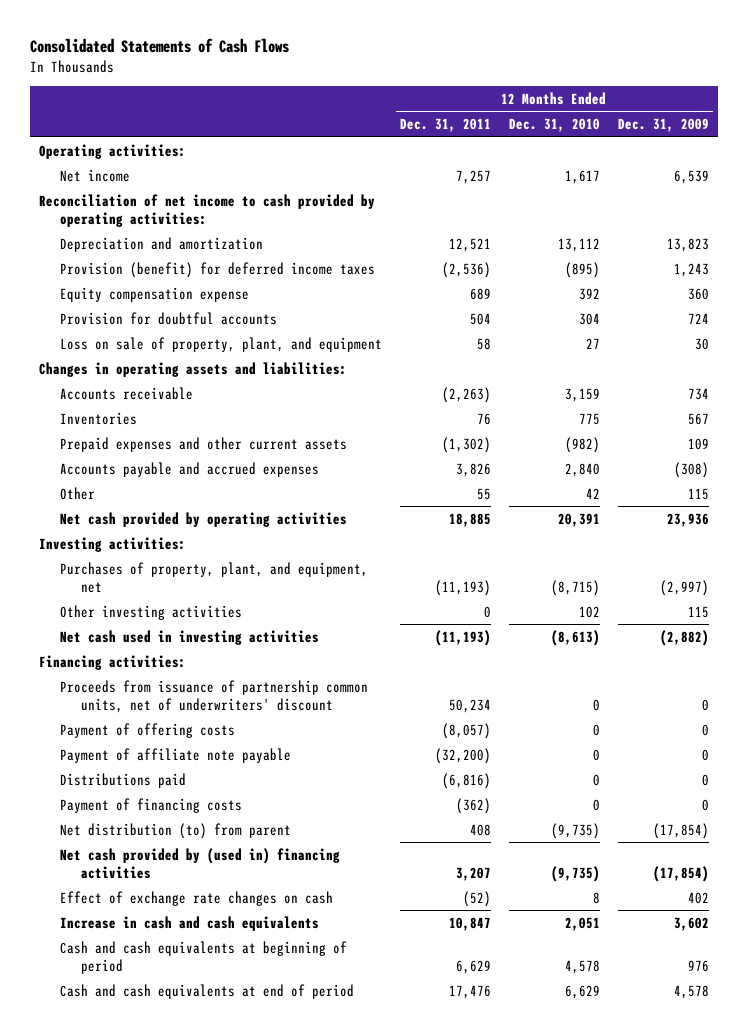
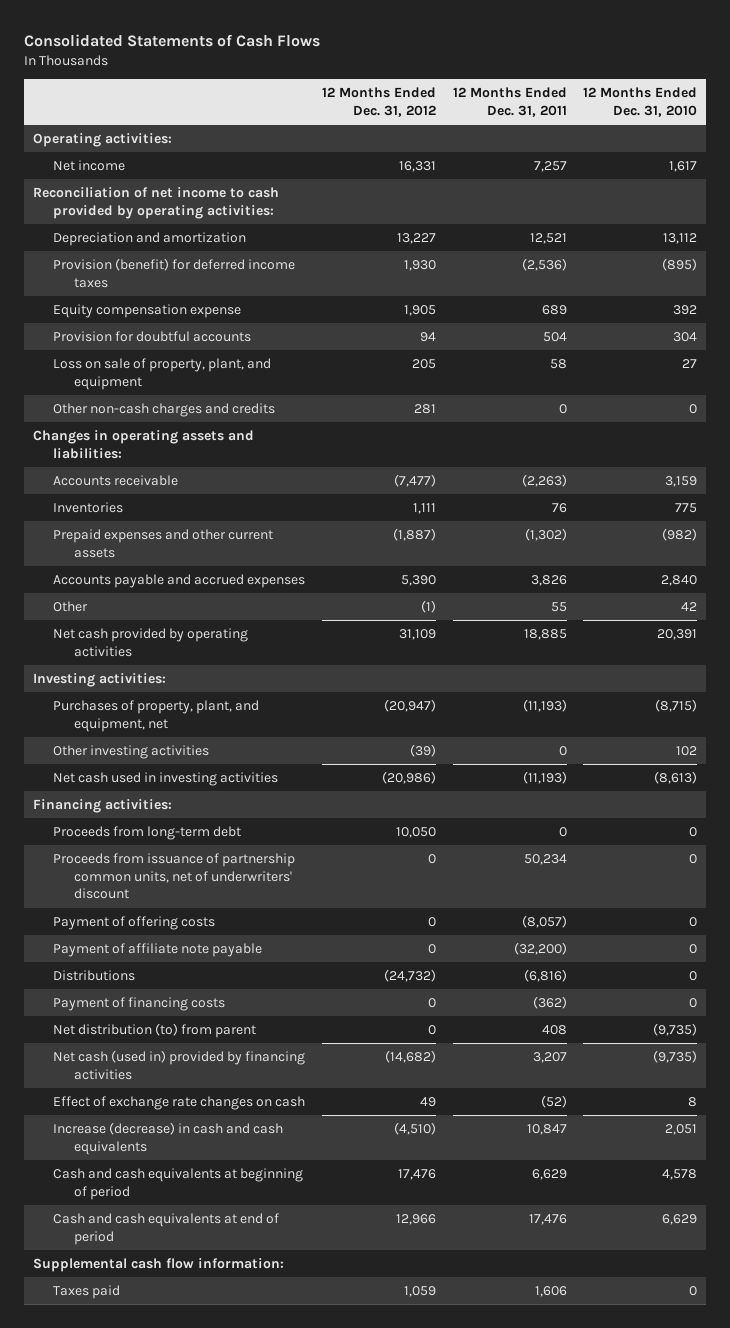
- | 12 Months Ended Dec. 31, 2011 | 12 Months Ended Dec. 31, 2010 | 12 Months Ended Dec. 31, 2009
+ | 12 Months Ended Dec. 31, 2012 | 12 Months Ended Dec. 31, 2011 | 12 Months Ended Dec. 31, 2010
+ Other non-cash charges and credits | 281 | 0 | 0
+ Proceeds from long-term debt | 10,050 | 0 | 0
- Distributions paid | (6,816) | 0 | 0
+ Distributions | (24,732) | (6,816) | 0
- Net cash provided by (used in) financing activities | 3,207 | (9,735) | (17,854)
+ Net cash (used in) provided by financing activities | (14,682) | 3,207 | (9,735)
- Increase in cash and cash equivalents | 10,847 | 2,051 | 3,602
+ Increase (decrease) in cash and cash equivalents | (4,510) | 10,847 | 2,051
+ Supplemental cash flow information:
+ Taxes paid | 1,059 | 1,606 | 0

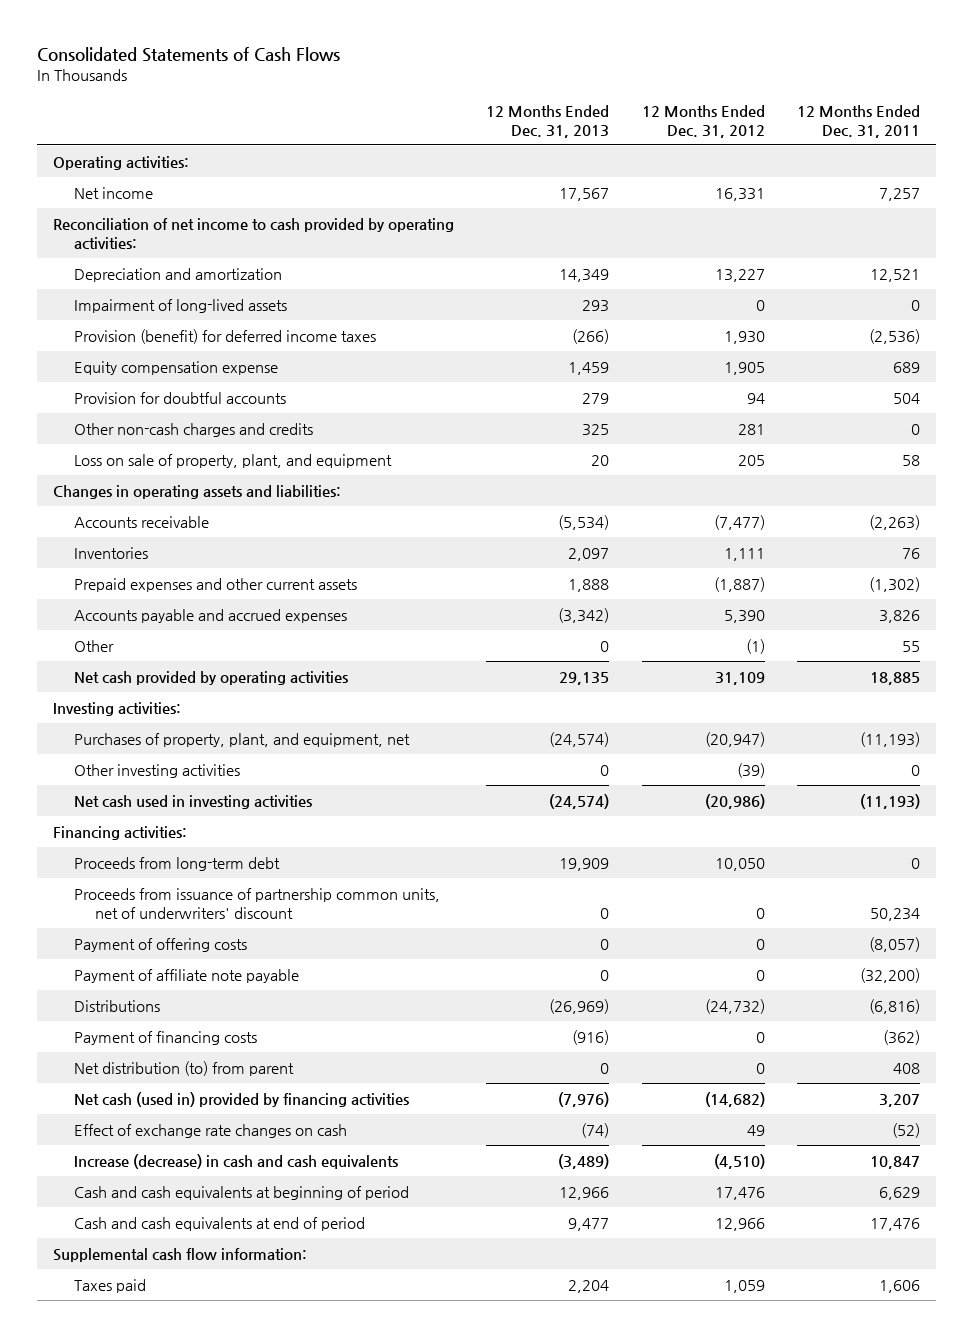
- | 12 Months Ended Dec. 31, 2012 | 12 Months Ended Dec. 31, 2011 | 12 Months Ended Dec. 31, 2010
+ | 12 Months Ended Dec. 31, 2013 | 12 Months Ended Dec. 31, 2012 | 12 Months Ended Dec. 31, 2011
+ Impairment of long-lived assets | 293 | 0 | 0
moved down: Loss on sale of property, plant, and equipment | 20 | 205 | 58

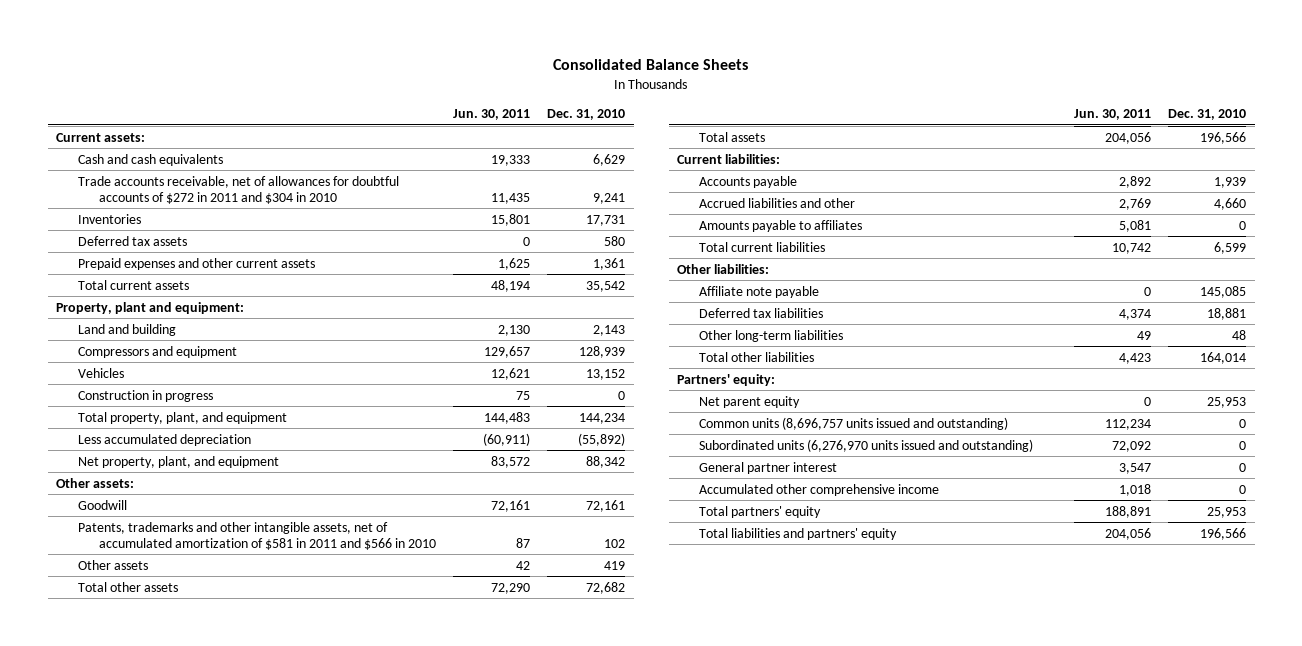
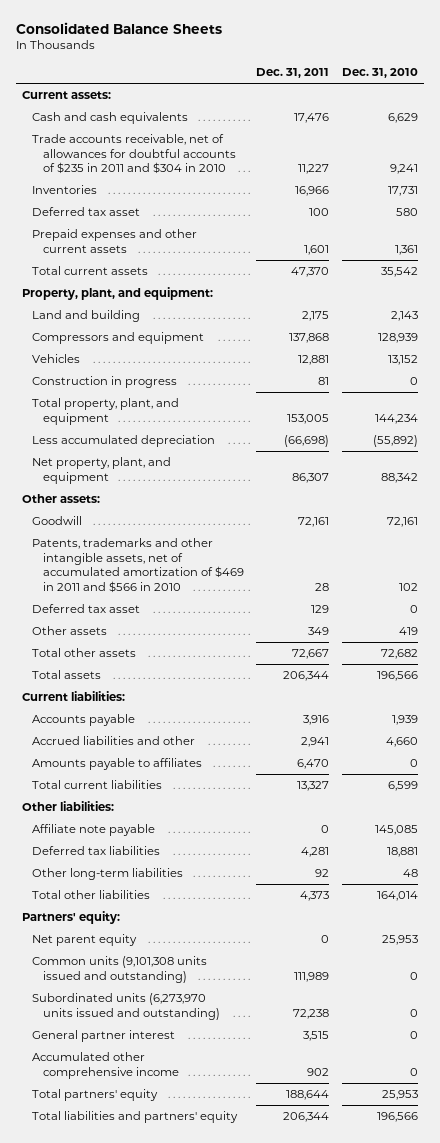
- | Jun. 30, 2011 | Dec. 31, 2010
+ | Dec. 31, 2011 | Dec. 31, 2010
- Trade accounts receivable, net of allowances for doubtful accounts of $272 in 2011 and $304 in 2010 | 11,435 | 9,241
+ Trade accounts receivable, net of allowances for doubtful accounts of $235 in 2011 and $304 in 2010 | 11,227 | 9,241
- Deferred tax assets | 0 | 580
+ Deferred tax asset | 100 | 580
- Property, plant and equipment:
+ Property, plant, and equipment:
- Patents, trademarks and other intangible assets, net of accumulated amortization of $581 in 2011 and $566 in 2010 | 87 | 102
+ Patents, trademarks and other intangible assets, net of accumulated amortization of $469 in 2011 and $566 in 2010 | 28 | 102
+ Deferred tax asset | 129 | 0
- Common units (8,696,757 units issued and outstanding) | 112,234 | 0
- Subordinated units (6,276,970 units issued and outstanding) | 72,092 | 0
+ Common units (9,101,308 units issued and outstanding) | 111,989 | 0
+ Subordinated units (6,273,970 units issued and outstanding) | 72,238 | 0

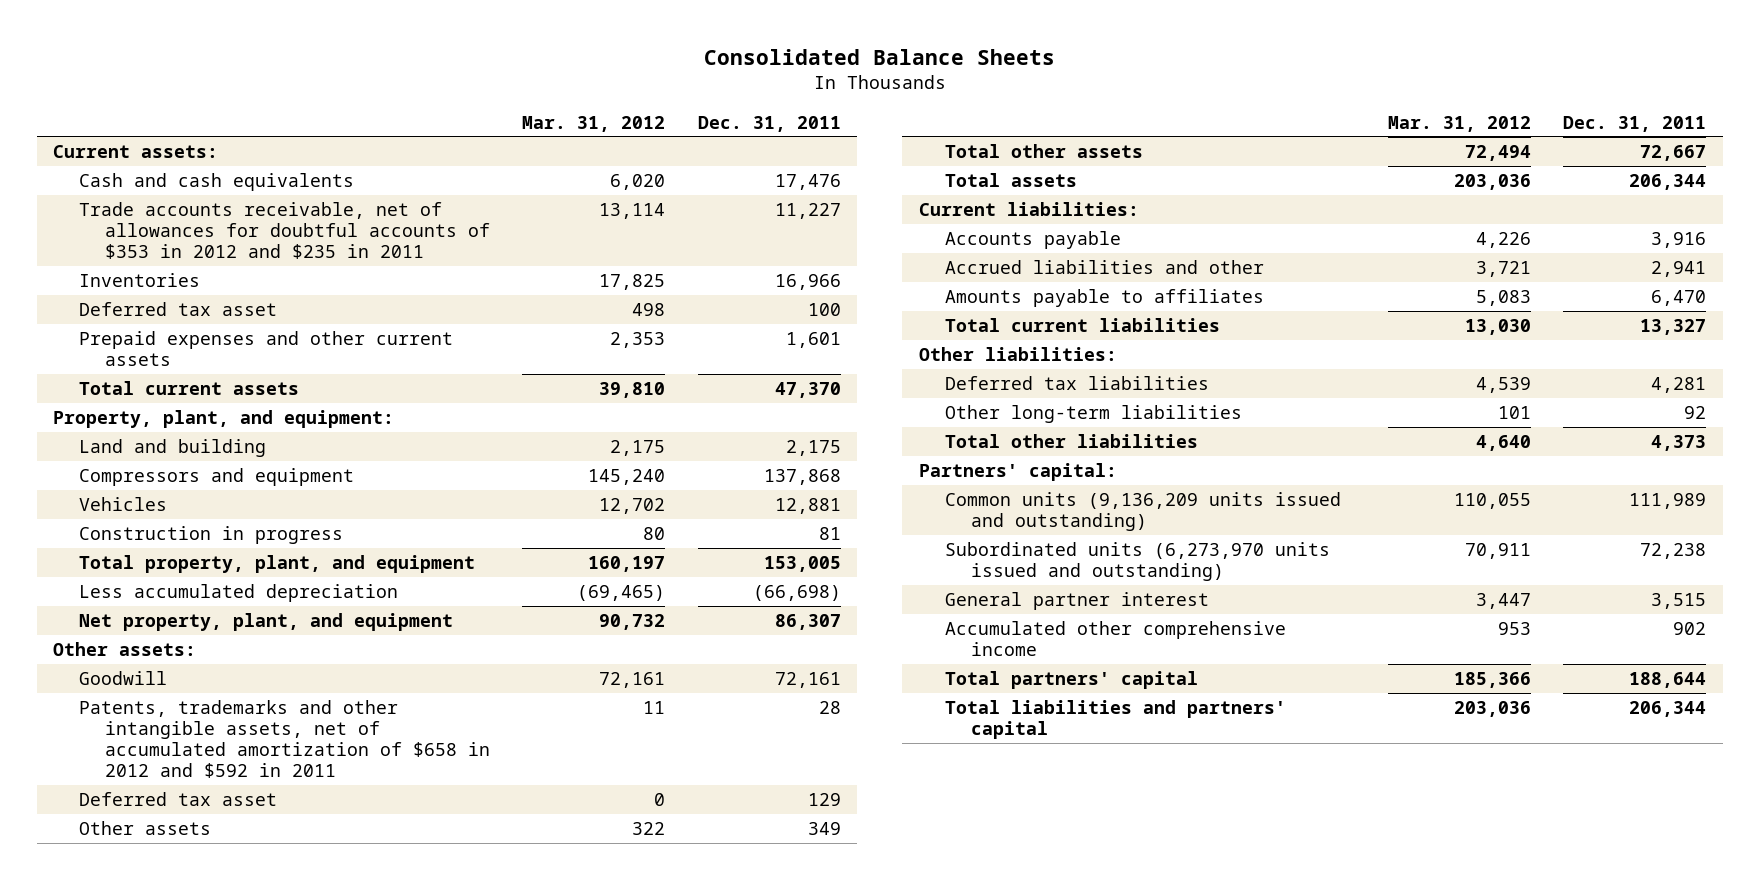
- | Dec. 31, 2011 | Dec. 31, 2010
+ | Mar. 31, 2012 | Dec. 31, 2011
- Trade accounts receivable, net of allowances for doubtful accounts of $235 in 2011 and $304 in 2010 | 11,227 | 9,241
+ Trade accounts receivable, net of allowances for doubtful accounts of $353 in 2012 and $235 in 2011 | 13,114 | 11,227
- Patents, trademarks and other intangible assets, net of accumulated amortization of $469 in 2011 and $566 in 2010 | 28 | 102
+ Patents, trademarks and other intangible assets, net of accumulated amortization of $658 in 2012 and $592 in 2011 | 11 | 28
- Affiliate note payable | 0 | 145,085
- Partners' equity:
- Net parent equity | 0 | 25,953
- Common units (9,101,308 units issued and outstanding) | 111,989 | 0
+ Partners' capital:
+ Common units (9,136,209 units issued and outstanding) | 110,055 | 111,989
- Total partners' equity | 188,644 | 25,953
- Total liabilities and partners' equity | 206,344 | 196,566
+ Total partners' capital | 185,366 | 188,644
+ Total liabilities and partners' capital | 203,036 | 206,344

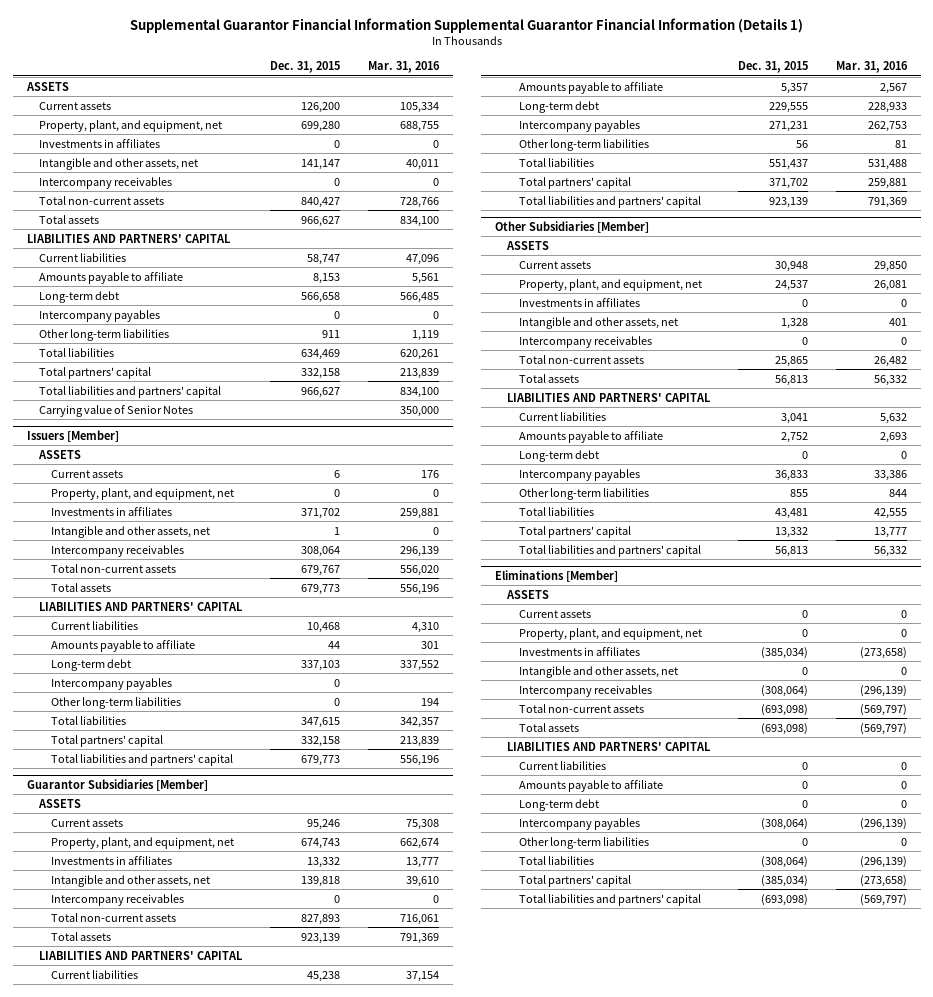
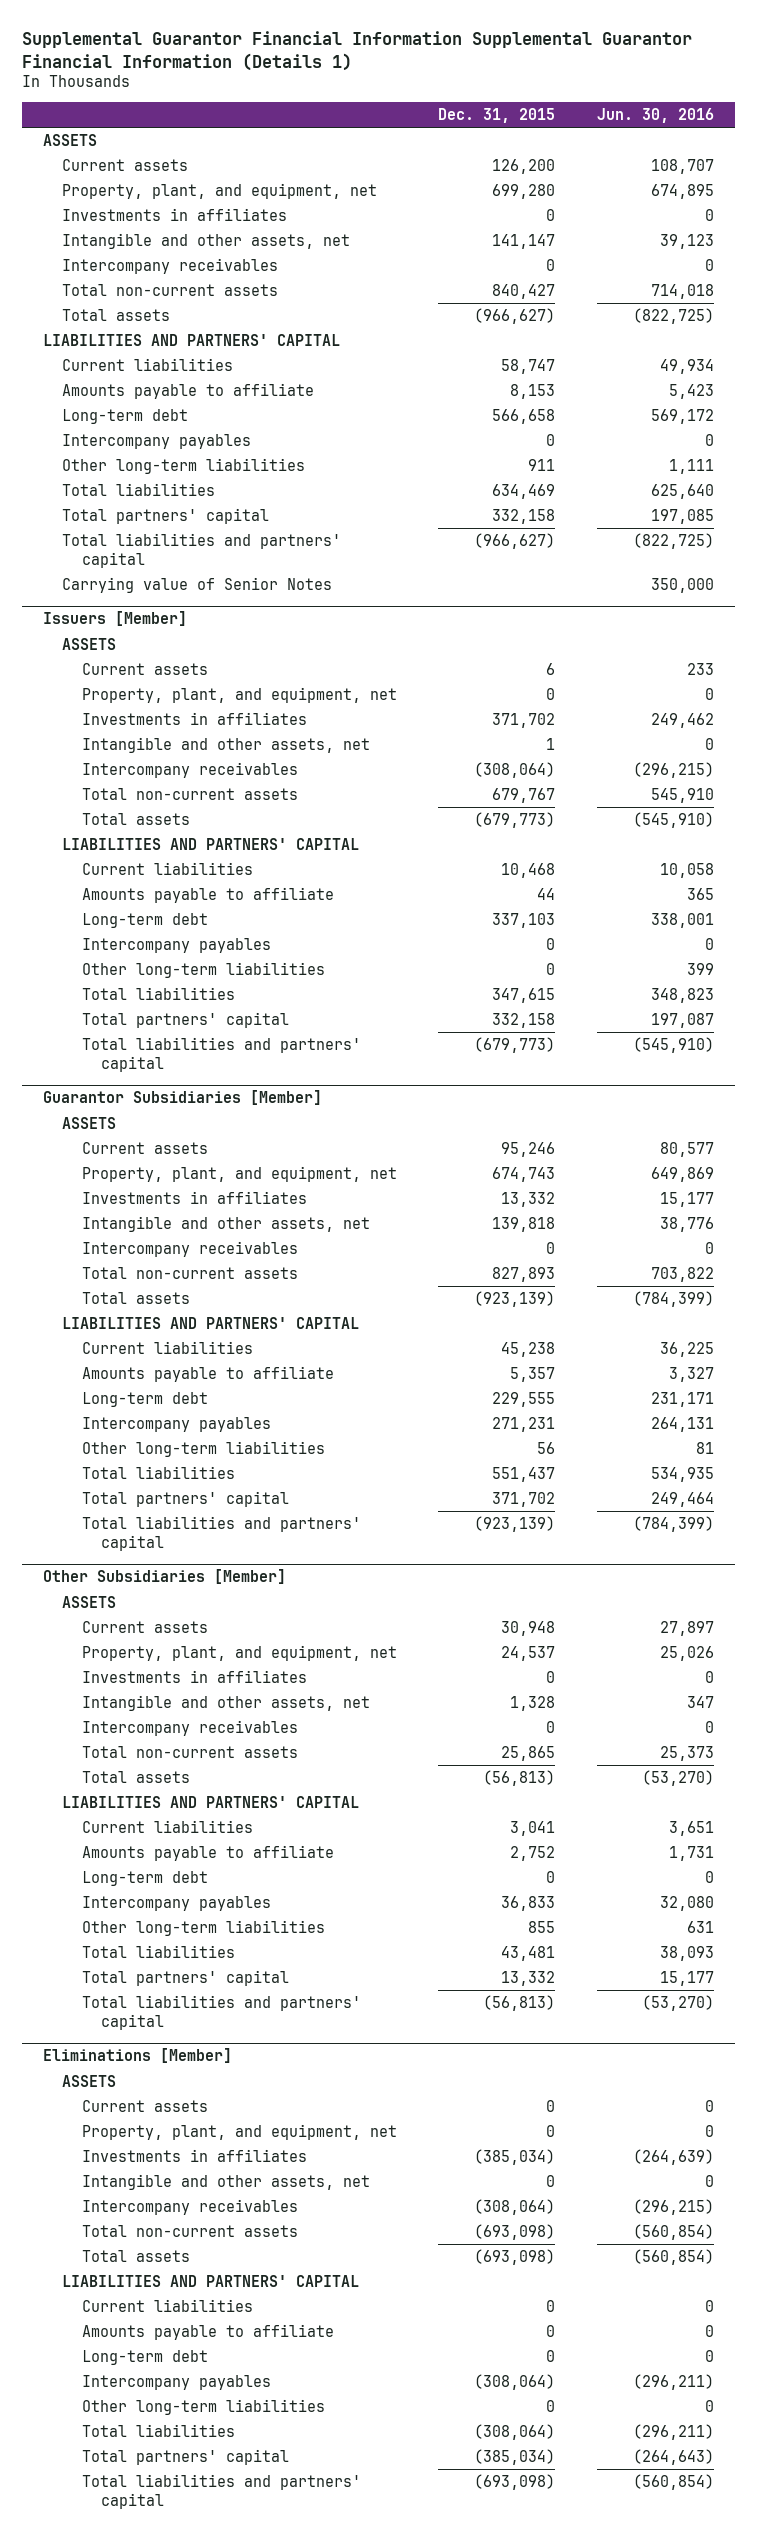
- | Dec. 31, 2015 | Mar. 31, 2016
+ | Dec. 31, 2015 | Jun. 30, 2016
- Total assets | 966,627 | 834,100
+ Total assets | (966,627) | (822,725)
- Total liabilities and partners' capital | 966,627 | 834,100
+ Total liabilities and partners' capital | (966,627) | (822,725)
@ Issuers [Member]
- Intercompany receivables | 308,064 | 296,139
+ Intercompany receivables | (308,064) | (296,215)
- Total assets | 679,773 | 556,196
+ Total assets | (679,773) | (545,910)
- Total liabilities and partners' capital | 679,773 | 556,196
+ Total liabilities and partners' capital | (679,773) | (545,910)
@ Guarantor Subsidiaries [Member]
- Total assets | 923,139 | 791,369
+ Total assets | (923,139) | (784,399)
- Total liabilities and partners' capital | 923,139 | 791,369
+ Total liabilities and partners' capital | (923,139) | (784,399)
@ Other Subsidiaries [Member]
- Total assets | 56,813 | 56,332
+ Total assets | (56,813) | (53,270)
- Total liabilities and partners' capital | 56,813 | 56,332
+ Total liabilities and partners' capital | (56,813) | (53,270)

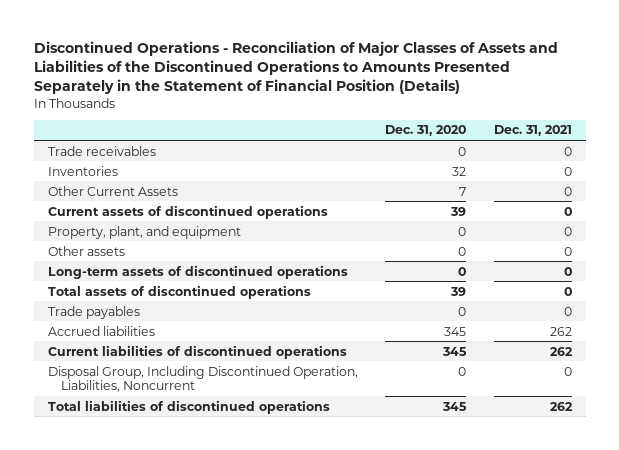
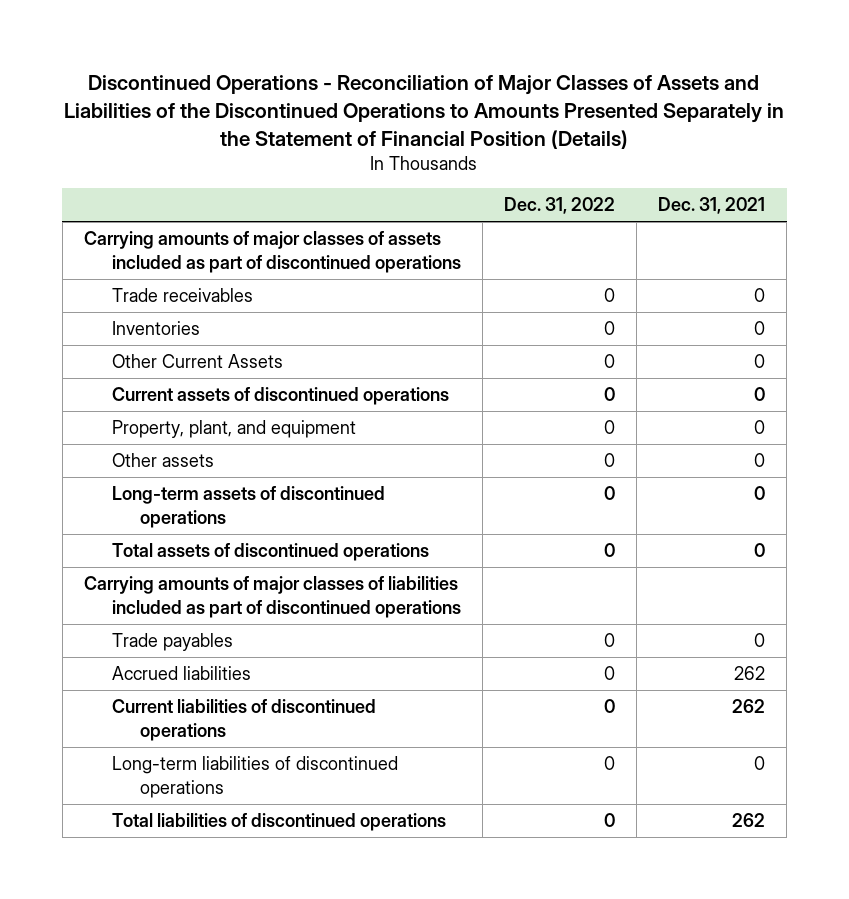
- | Dec. 31, 2020 | Dec. 31, 2021
+ | Dec. 31, 2022 | Dec. 31, 2021
+ Carrying amounts of major classes of assets included as part of discontinued operations
+ Carrying amounts of major classes of liabilities included as part of discontinued operations
- Disposal Group, Including Discontinued Operation, Liabilities, Noncurrent | 0 | 0
+ Long-term liabilities of discontinued operations | 0 | 0

